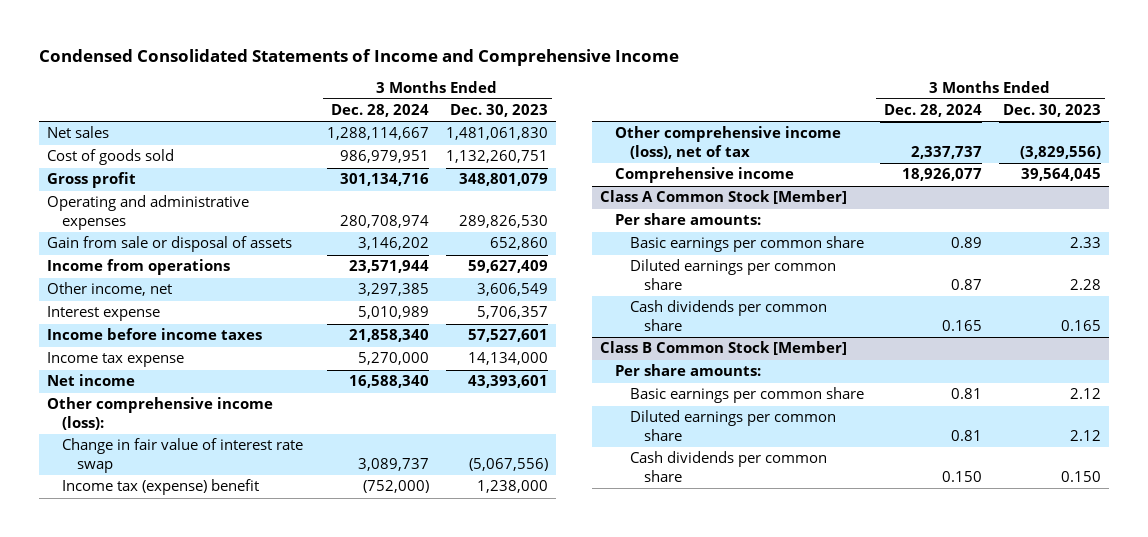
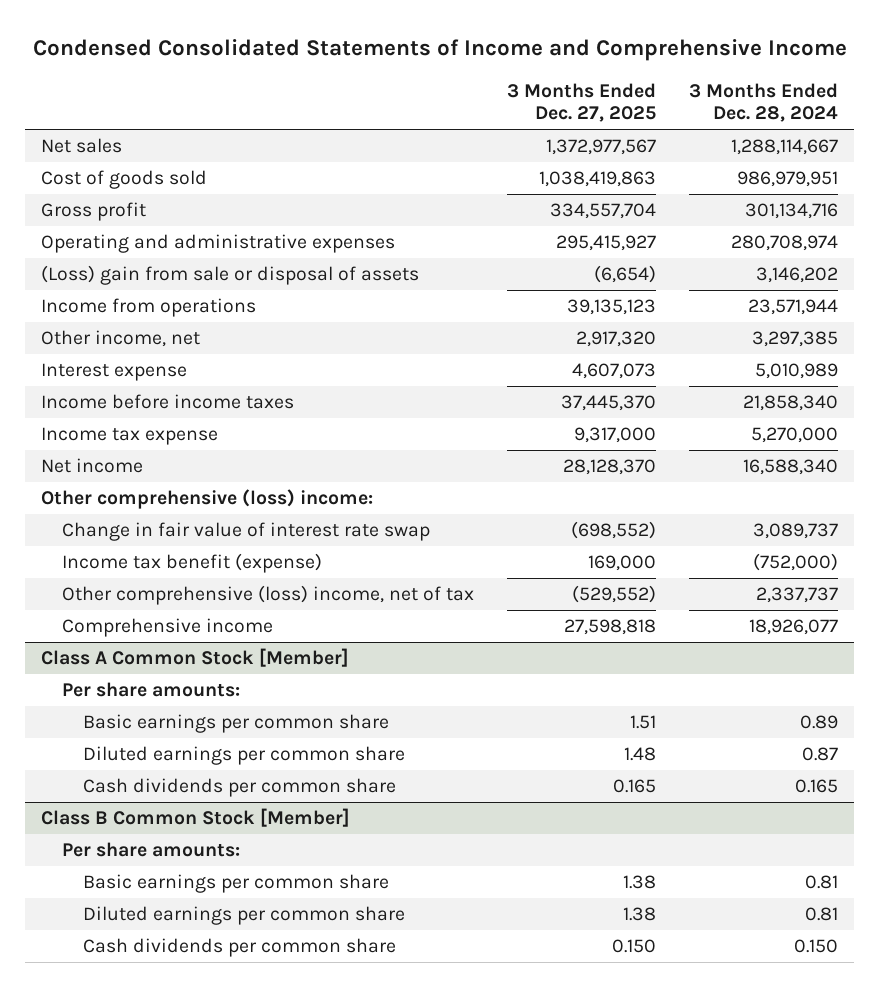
- | 3 Months Ended Dec. 28, 2024 | 3 Months Ended Dec. 30, 2023
+ | 3 Months Ended Dec. 27, 2025 | 3 Months Ended Dec. 28, 2024
- Gain from sale or disposal of assets | 3,146,202 | 652,860
+ (Loss) gain from sale or disposal of assets | (6,654) | 3,146,202
- Other comprehensive income (loss):
+ Other comprehensive (loss) income:
- Income tax (expense) benefit | (752,000) | 1,238,000
- Other comprehensive income (loss), net of tax | 2,337,737 | (3,829,556)
+ Income tax benefit (expense) | 169,000 | (752,000)
+ Other comprehensive (loss) income, net of tax | (529,552) | 2,337,737

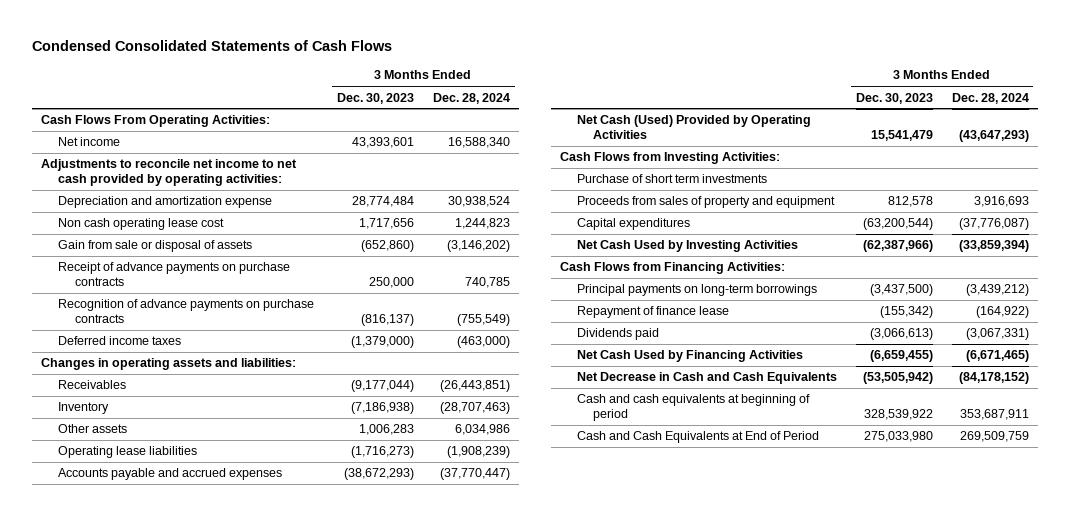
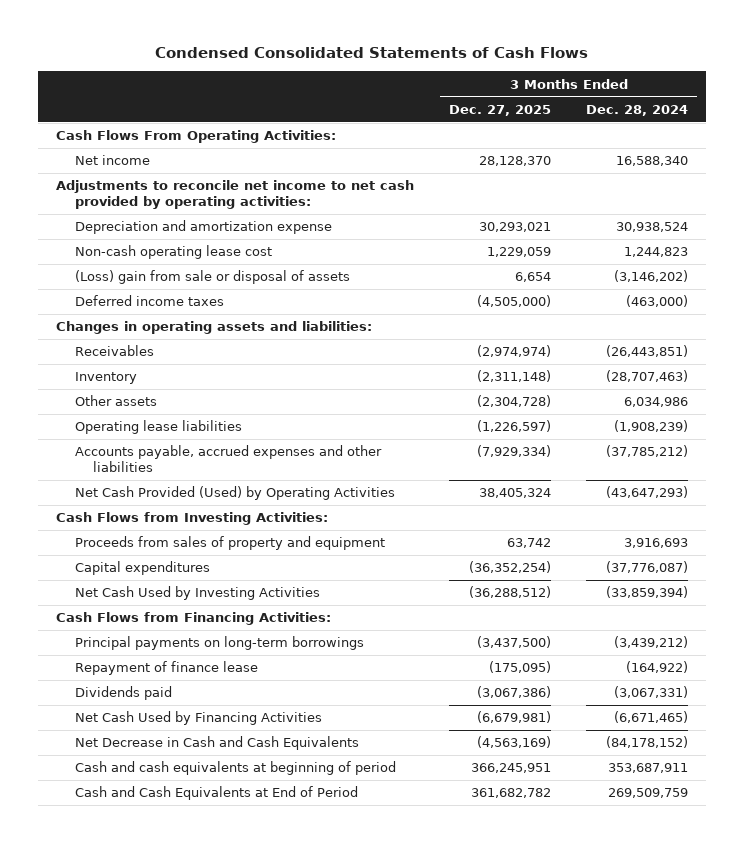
- | 3 Months Ended Dec. 30, 2023 | 3 Months Ended Dec. 28, 2024
+ | 3 Months Ended Dec. 27, 2025 | 3 Months Ended Dec. 28, 2024
- Non cash operating lease cost | 1,717,656 | 1,244,823
- Gain from sale or disposal of assets | (652,860) | (3,146,202)
- Receipt of advance payments on purchase contracts | 250,000 | 740,785
- Recognition of advance payments on purchase contracts | (816,137) | (755,549)
+ Non-cash operating lease cost | 1,229,059 | 1,244,823
+ (Loss) gain from sale or disposal of assets | 6,654 | (3,146,202)
- Accounts payable and accrued expenses | (38,672,293) | (37,770,447)
- Net Cash (Used) Provided by Operating Activities | 15,541,479 | (43,647,293)
+ Accounts payable, accrued expenses and other liabilities | (7,929,334) | (37,785,212)
+ Net Cash Provided (Used) by Operating Activities | 38,405,324 | (43,647,293)
- Purchase of short term investments

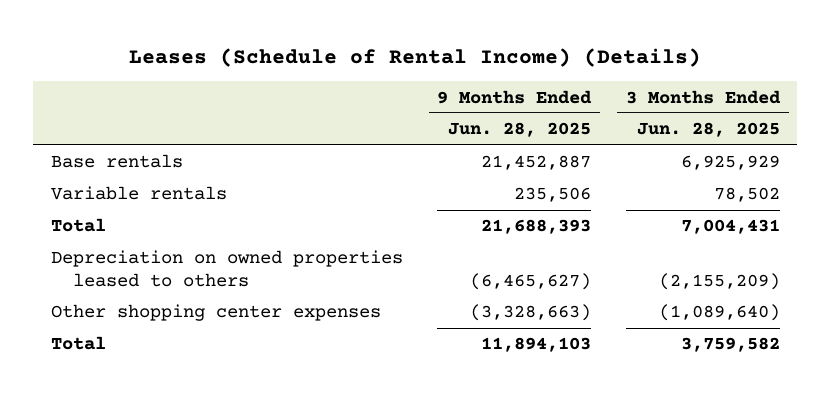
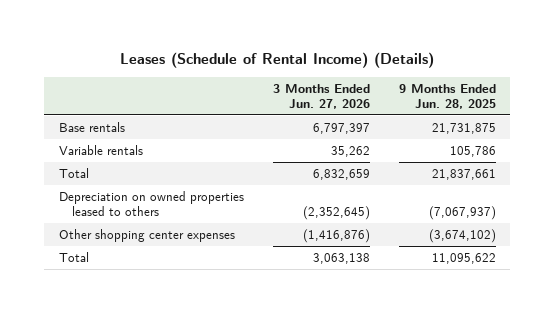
- | 9 Months Ended Jun. 28, 2025 | 3 Months Ended Jun. 28, 2025
+ | 3 Months Ended Jun. 27, 2026 | 9 Months Ended Jun. 28, 2025
- Base rentals | 21,452,887 | 6,925,929
- Variable rentals | 235,506 | 78,502
- Total | 21,688,393 | 7,004,431
- Depreciation on owned properties leased to others | (6,465,627) | (2,155,209)
- Other shopping center expenses | (3,328,663) | (1,089,640)
- Total | 11,894,103 | 3,759,582
+ Base rentals | 6,797,397 | 21,731,875
+ Variable rentals | 35,262 | 105,786
+ Total | 6,832,659 | 21,837,661
+ Depreciation on owned properties leased to others | (2,352,645) | (7,067,937)
+ Other shopping center expenses | (1,416,876) | (3,674,102)
+ Total | 3,063,138 | 11,095,622

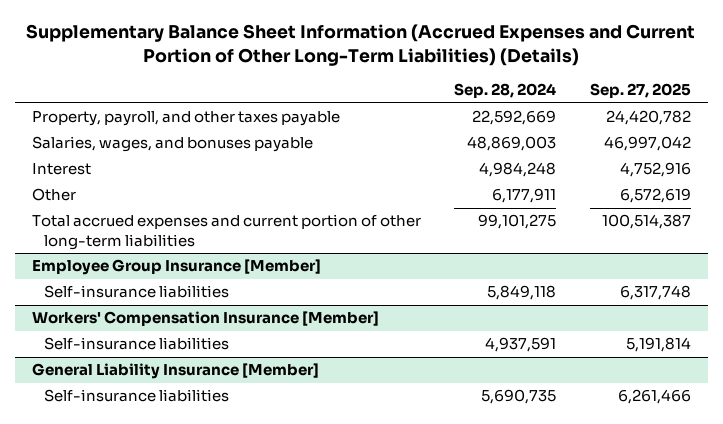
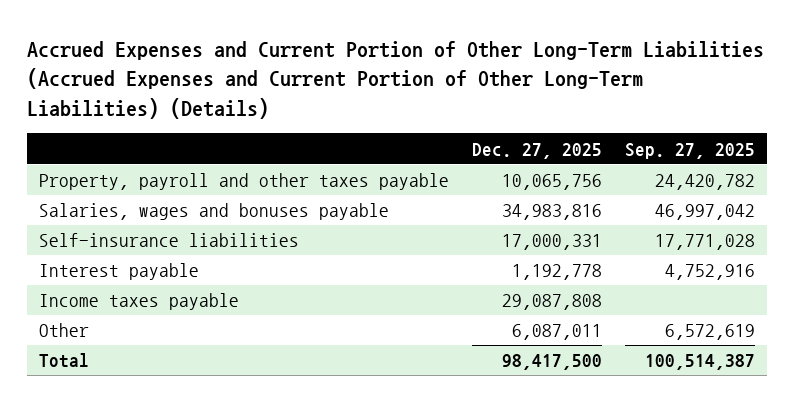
- Supplementary Balance Sheet Information (Accrued Expenses and Current Portion of Other Long-Term Liabilities) (Details)
+ Accrued Expenses and Current Portion of Other Long-Term Liabilities (Accrued Expenses and Current Portion of Other Long-Term Liabilities) (Details)
- | Sep. 28, 2024 | Sep. 27, 2025
+ | Dec. 27, 2025 | Sep. 27, 2025
- Property, payroll, and other taxes payable | 22,592,669 | 24,420,782
- Salaries, wages, and bonuses payable | 48,869,003 | 46,997,042
- Interest | 4,984,248 | 4,752,916
+ Property, payroll and other taxes payable | 10,065,756 | 24,420,782
+ Salaries, wages and bonuses payable | 34,983,816 | 46,997,042
+ Self-insurance liabilities | 17,000,331 | 17,771,028
+ Interest payable | 1,192,778 | 4,752,916
+ Income taxes payable | 29,087,808 |
- Total accrued expenses and current portion of other long-term liabilities | 99,101,275 | 100,514,387
- Employee Group Insurance [Member]
- Self-insurance liabilities | 5,849,118 | 6,317,748
- Workers' Compensation Insurance [Member]
- Self-insurance liabilities | 4,937,591 | 5,191,814
- General Liability Insurance [Member]
- Self-insurance liabilities | 5,690,735 | 6,261,466
+ Total | 98,417,500 | 100,514,387

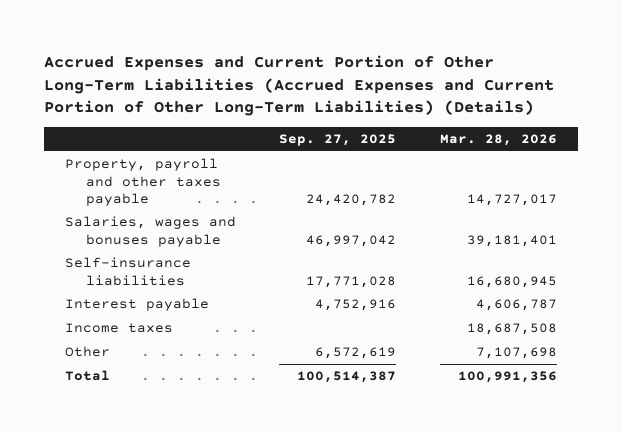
- | Dec. 27, 2025 | Sep. 27, 2025
+ | Sep. 27, 2025 | Mar. 28, 2026
- Income taxes payable | 29,087,808 |
+ Income taxes | | 18,687,508

